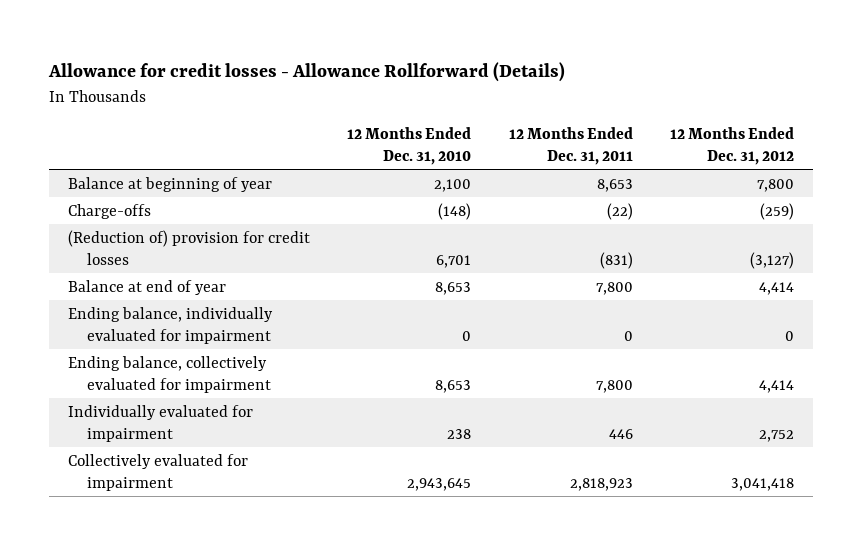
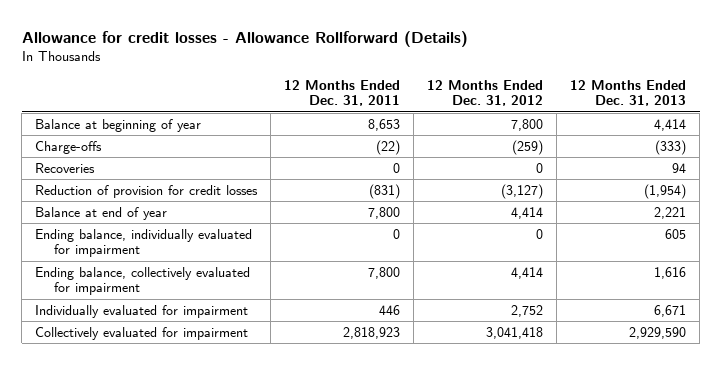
- | 12 Months Ended Dec. 31, 2010 | 12 Months Ended Dec. 31, 2011 | 12 Months Ended Dec. 31, 2012
+ | 12 Months Ended Dec. 31, 2011 | 12 Months Ended Dec. 31, 2012 | 12 Months Ended Dec. 31, 2013
- (Reduction of) provision for credit losses | 6,701 | (831) | (3,127)
+ Recoveries | 0 | 0 | 94
+ Reduction of provision for credit losses | (831) | (3,127) | (1,954)

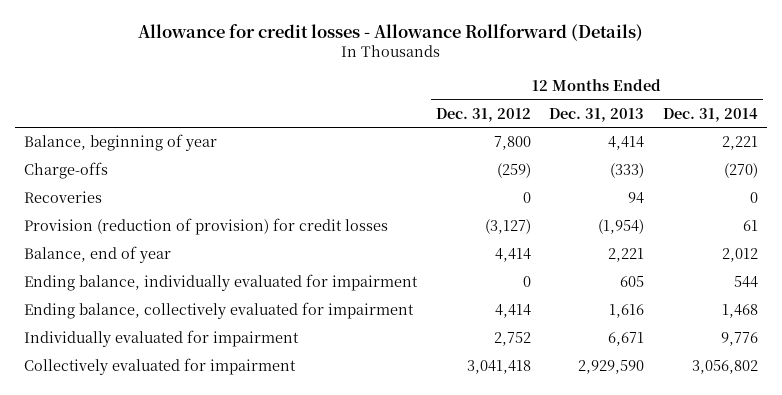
- | 12 Months Ended Dec. 31, 2011 | 12 Months Ended Dec. 31, 2012 | 12 Months Ended Dec. 31, 2013
+ | 12 Months Ended Dec. 31, 2012 | 12 Months Ended Dec. 31, 2013 | 12 Months Ended Dec. 31, 2014
- Balance at beginning of year | 8,653 | 7,800 | 4,414
+ Balance, beginning of year | 7,800 | 4,414 | 2,221
- Reduction of provision for credit losses | (831) | (3,127) | (1,954)
- Balance at end of year | 7,800 | 4,414 | 2,221
+ Provision (reduction of provision) for credit losses | (3,127) | (1,954) | 61
+ Balance, end of year | 4,414 | 2,221 | 2,012

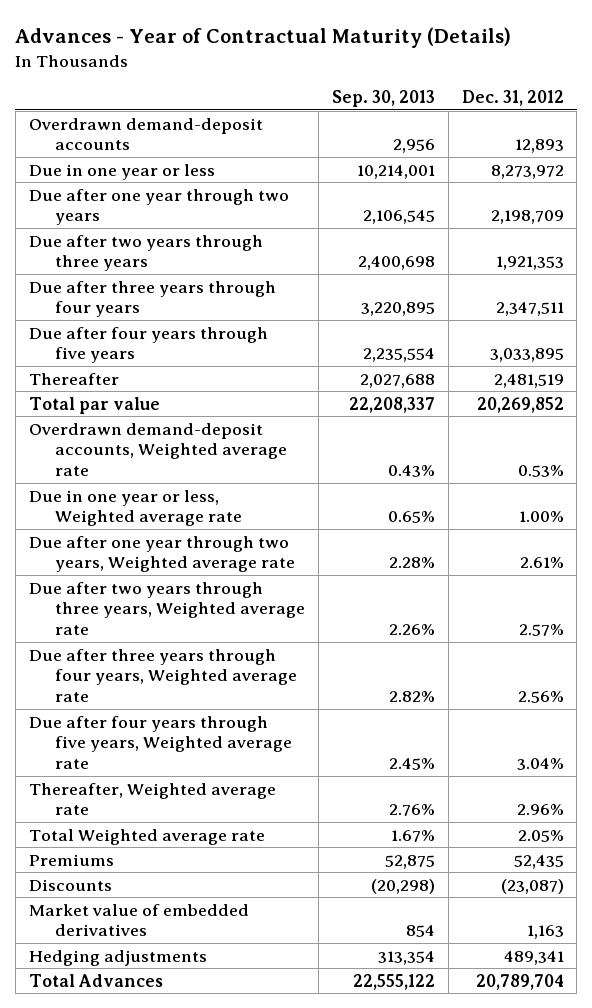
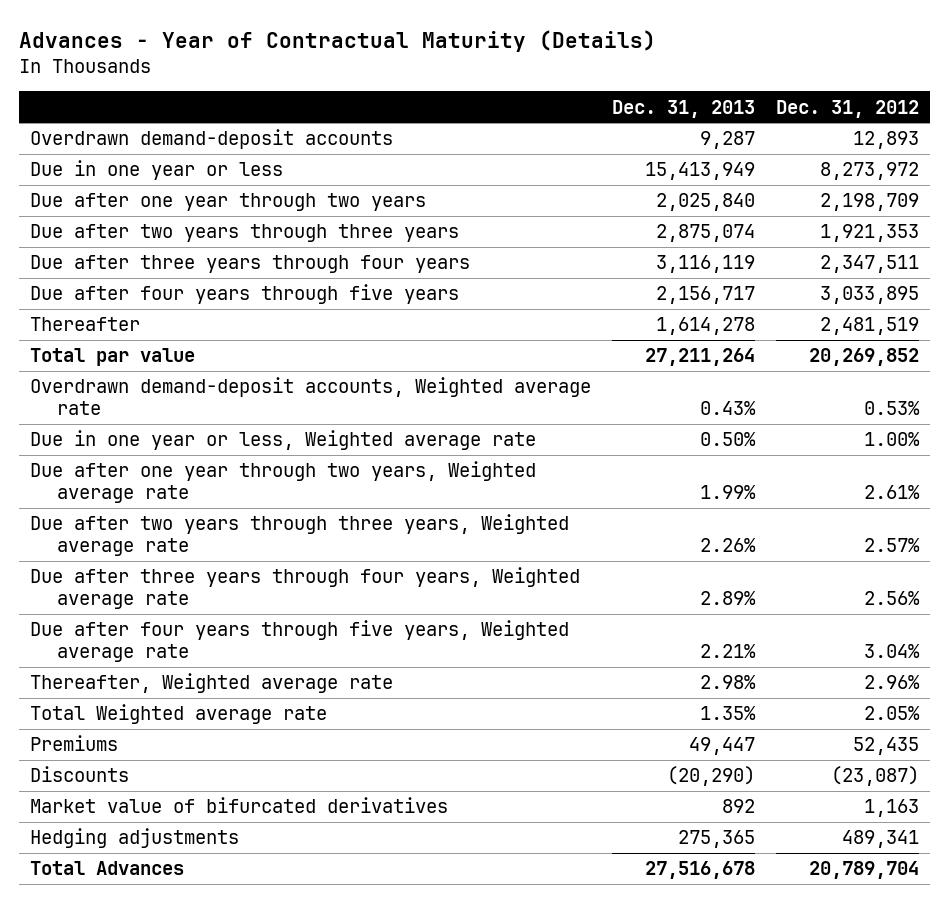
- | Sep. 30, 2013 | Dec. 31, 2012
+ | Dec. 31, 2013 | Dec. 31, 2012
- Market value of embedded derivatives | 854 | 1,163
+ Market value of bifurcated derivatives | 892 | 1,163

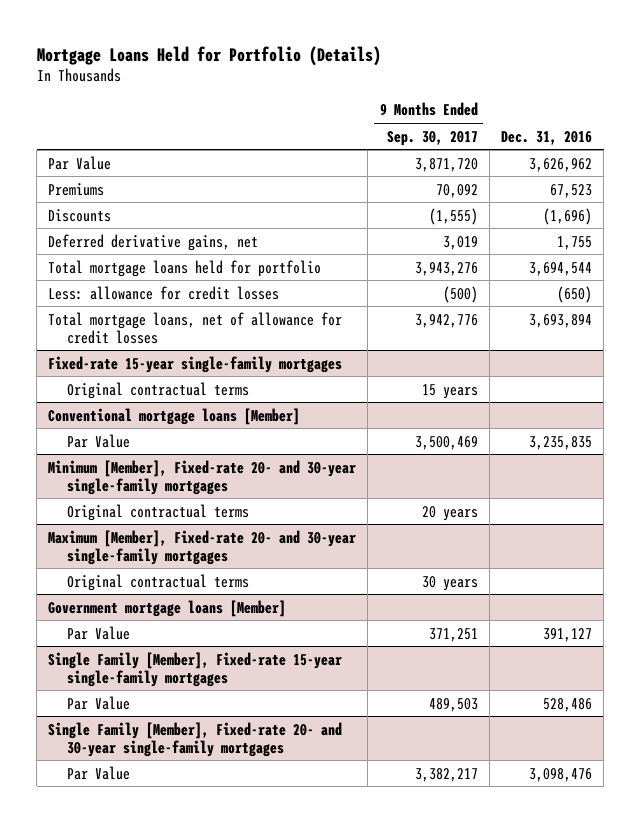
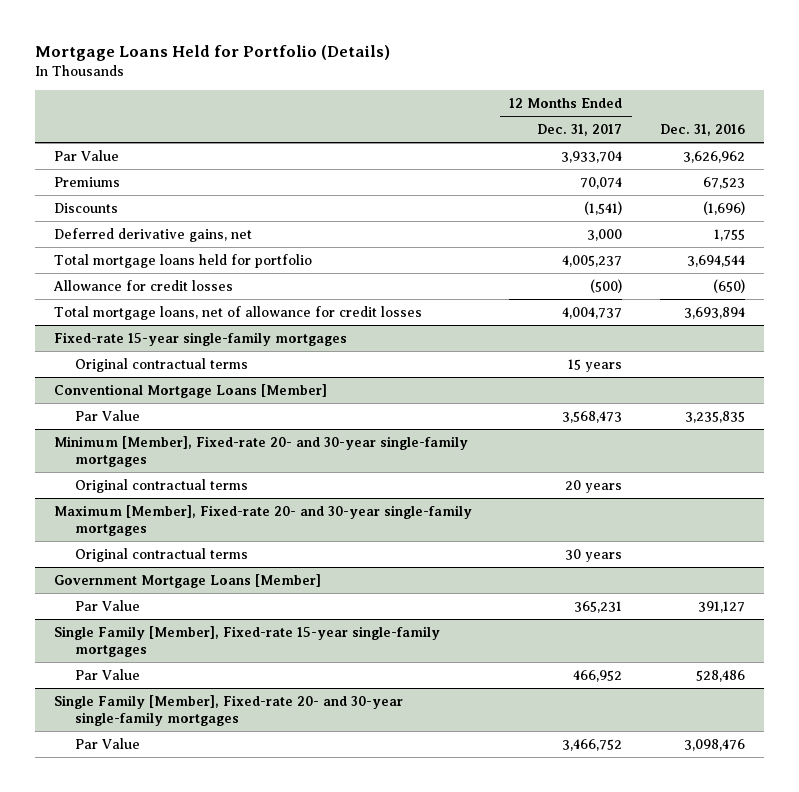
- | 9 Months Ended Sep. 30, 2017 | Dec. 31, 2016
+ | 12 Months Ended Dec. 31, 2017 | Dec. 31, 2016
- Less: allowance for credit losses | (500) | (650)
+ Allowance for credit losses | (500) | (650)
- Conventional mortgage loans [Member]
+ Conventional Mortgage Loans [Member]
- Government mortgage loans [Member]
+ Government Mortgage Loans [Member]

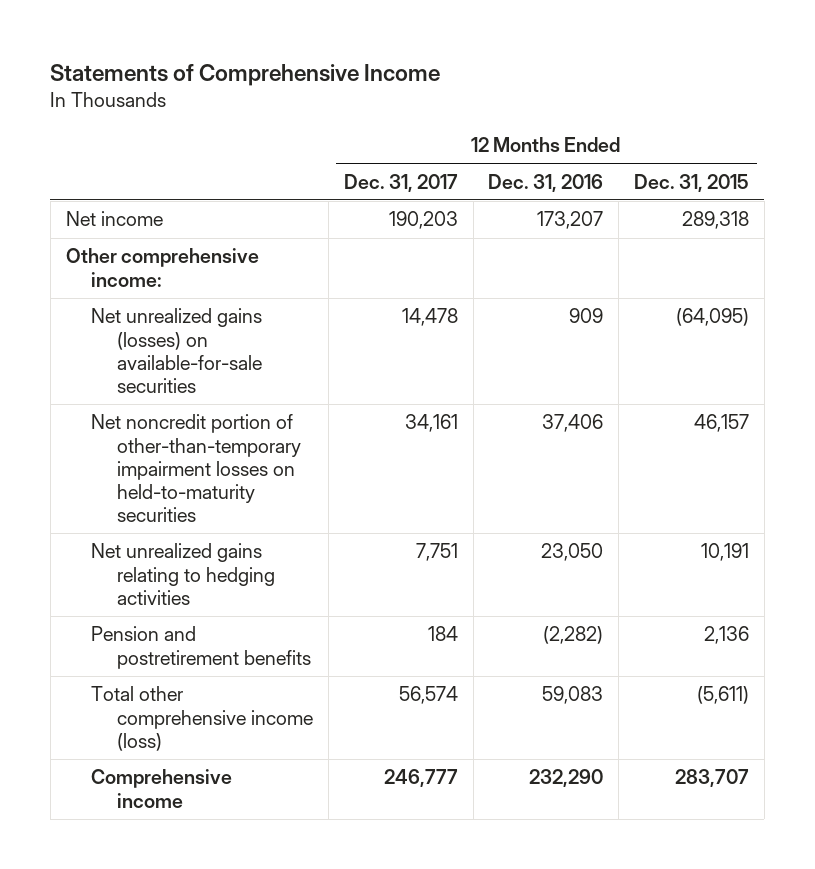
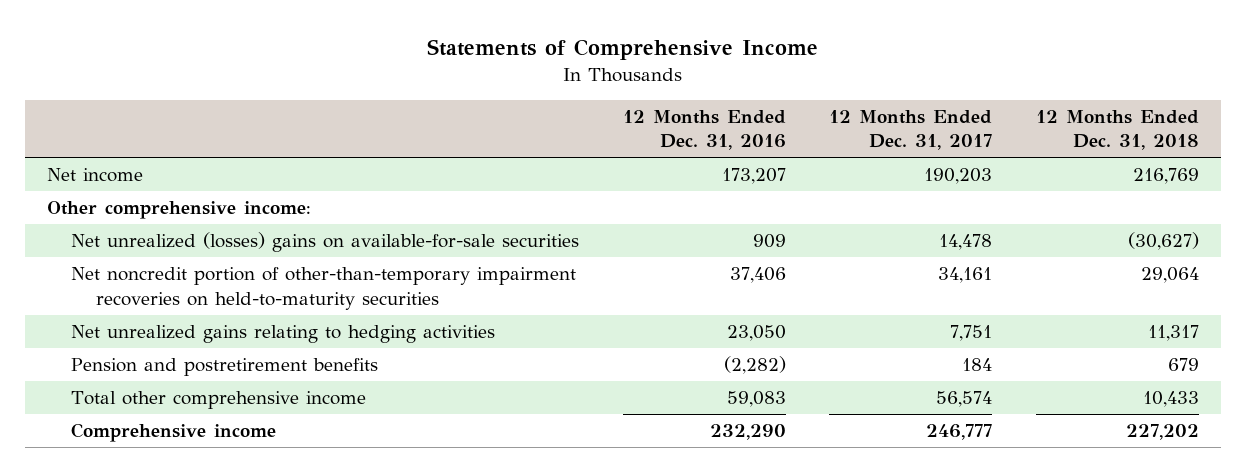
- | 12 Months Ended Dec. 31, 2017 | 12 Months Ended Dec. 31, 2016 | 12 Months Ended Dec. 31, 2015
+ | 12 Months Ended Dec. 31, 2016 | 12 Months Ended Dec. 31, 2017 | 12 Months Ended Dec. 31, 2018
- Net unrealized gains (losses) on available-for-sale securities | 14,478 | 909 | (64,095)
- Net noncredit portion of other-than-temporary impairment losses on held-to-maturity securities | 34,161 | 37,406 | 46,157
+ Net unrealized (losses) gains on available-for-sale securities | 909 | 14,478 | (30,627)
+ Net noncredit portion of other-than-temporary impairment recoveries on held-to-maturity securities | 37,406 | 34,161 | 29,064
- Total other comprehensive income (loss) | 56,574 | 59,083 | (5,611)
+ Total other comprehensive income | 59,083 | 56,574 | 10,433

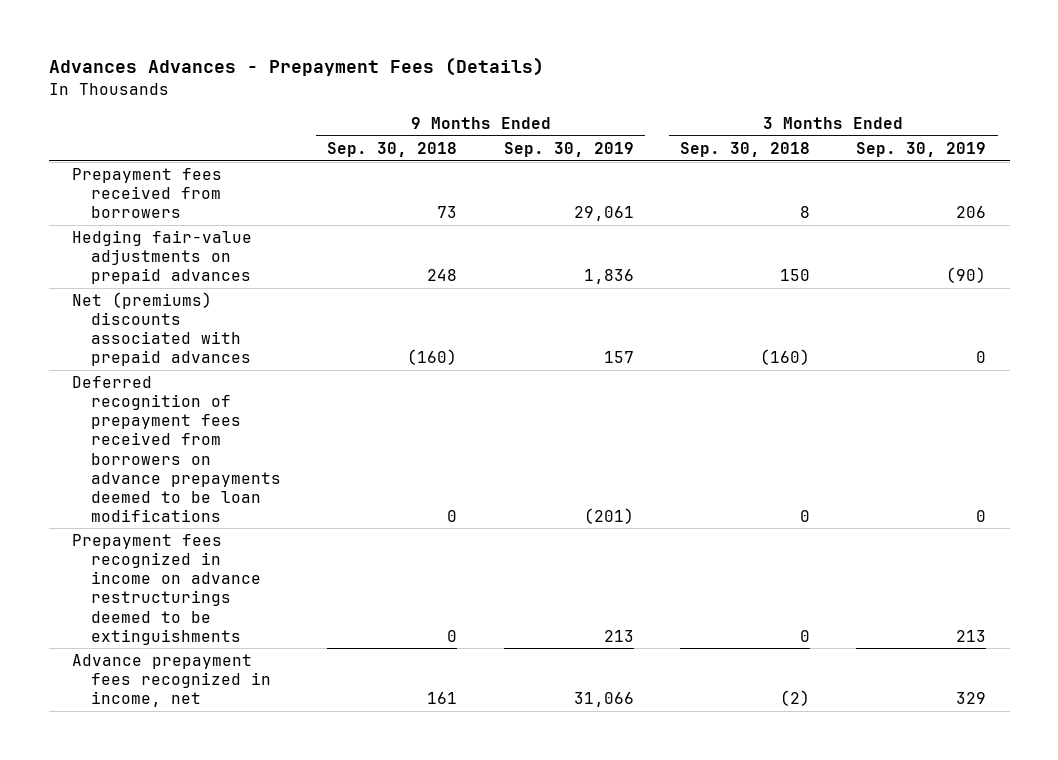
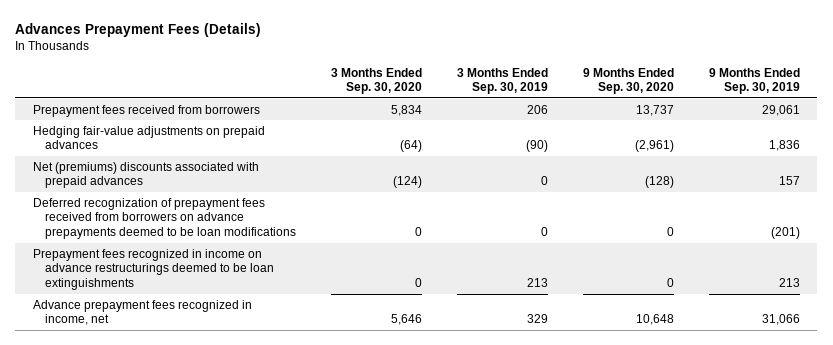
- Advances Advances - Prepayment Fees (Details)
+ Advances Prepayment Fees (Details)
- | 9 Months Ended Sep. 30, 2018 | 9 Months Ended Sep. 30, 2019 | 3 Months Ended Sep. 30, 2018 | 3 Months Ended Sep. 30, 2019
+ | 3 Months Ended Sep. 30, 2020 | 3 Months Ended Sep. 30, 2019 | 9 Months Ended Sep. 30, 2020 | 9 Months Ended Sep. 30, 2019
- Deferred recognition of prepayment fees received from borrowers on advance prepayments deemed to be loan modifications | 0 | (201) | 0 | 0
- Prepayment fees recognized in income on advance restructurings deemed to be extinguishments | 0 | 213 | 0 | 213
+ Deferred recognization of prepayment fees received from borrowers on advance prepayments deemed to be loan modifications | 0 | 0 | 0 | (201)
+ Prepayment fees recognized in income on advance restructurings deemed to be loan extinguishments | 0 | 213 | 0 | 213

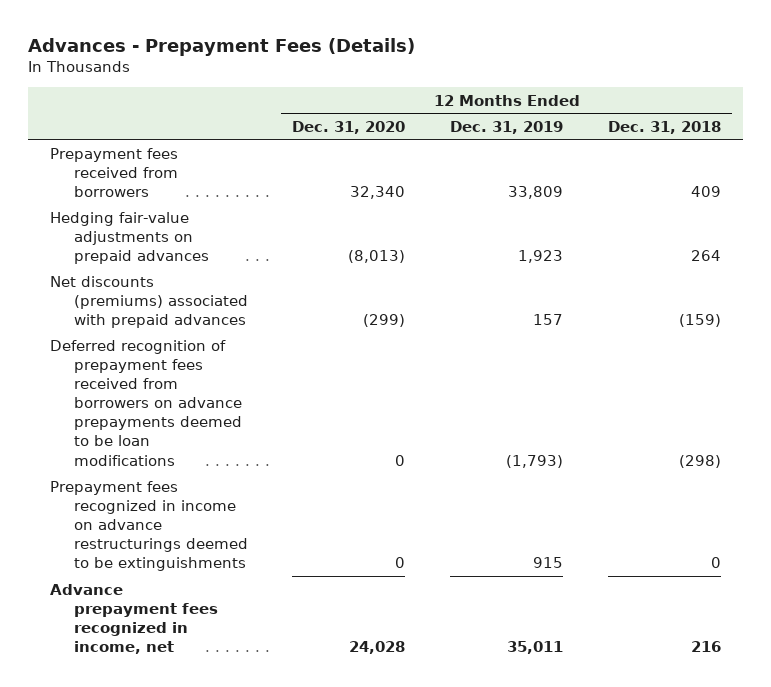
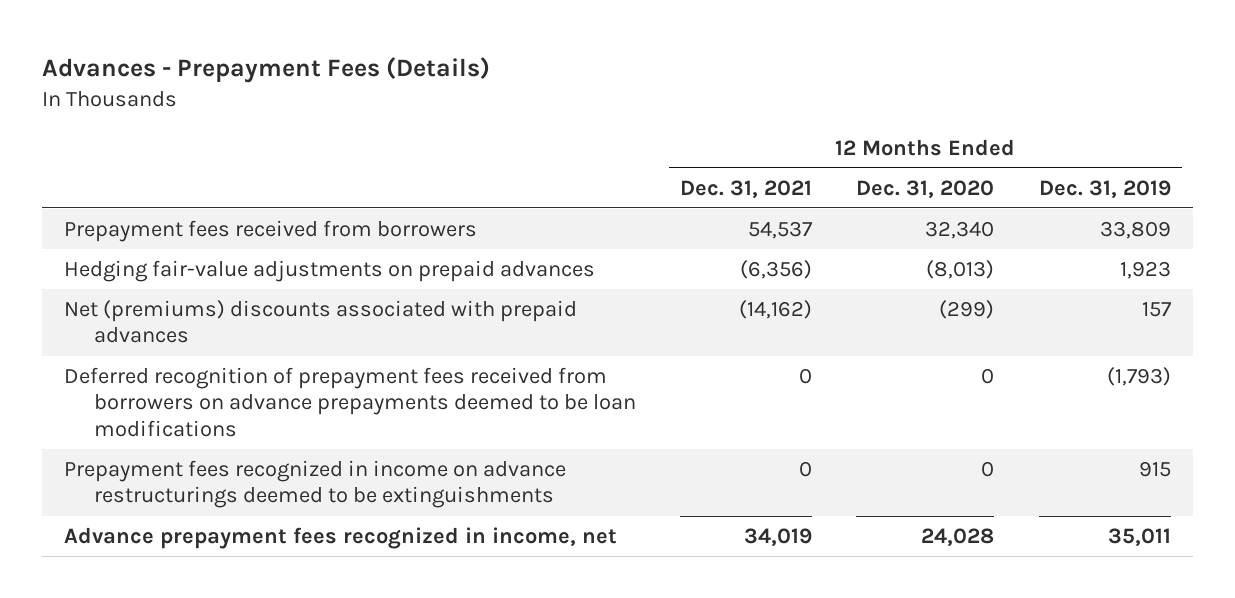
- | 12 Months Ended Dec. 31, 2020 | 12 Months Ended Dec. 31, 2019 | 12 Months Ended Dec. 31, 2018
+ | 12 Months Ended Dec. 31, 2021 | 12 Months Ended Dec. 31, 2020 | 12 Months Ended Dec. 31, 2019
- Net discounts (premiums) associated with prepaid advances | (299) | 157 | (159)
+ Net (premiums) discounts associated with prepaid advances | (14,162) | (299) | 157

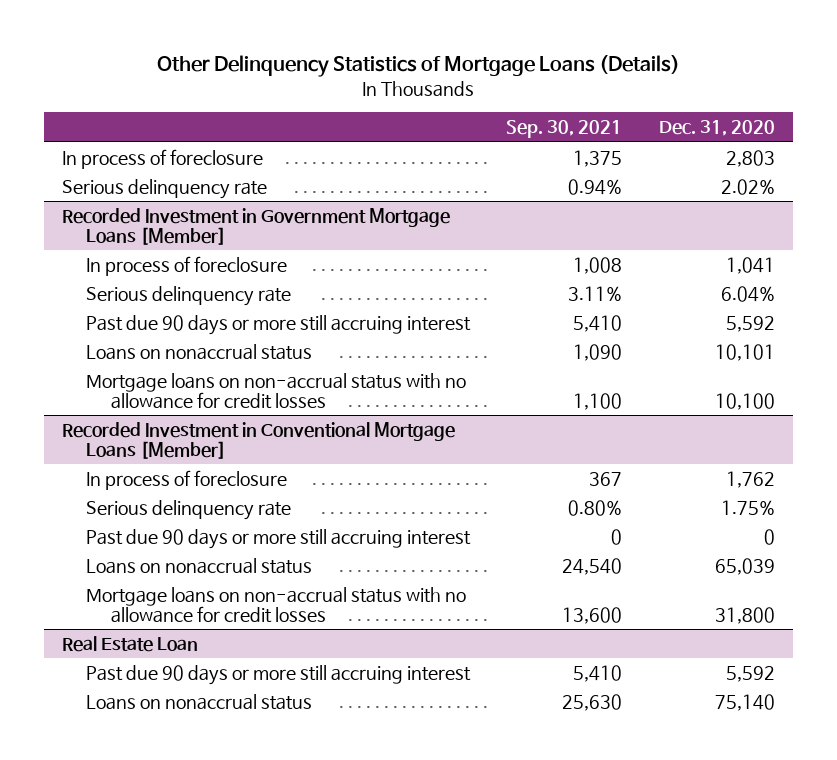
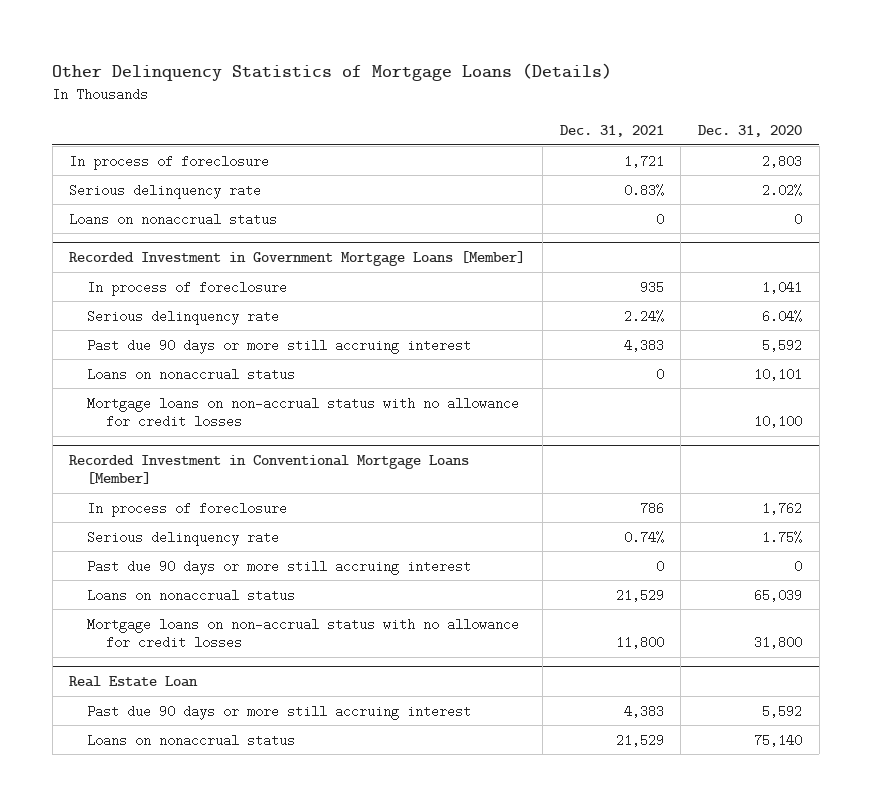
- | Sep. 30, 2021 | Dec. 31, 2020
+ | Dec. 31, 2021 | Dec. 31, 2020
+ Loans on nonaccrual status | 0 | 0

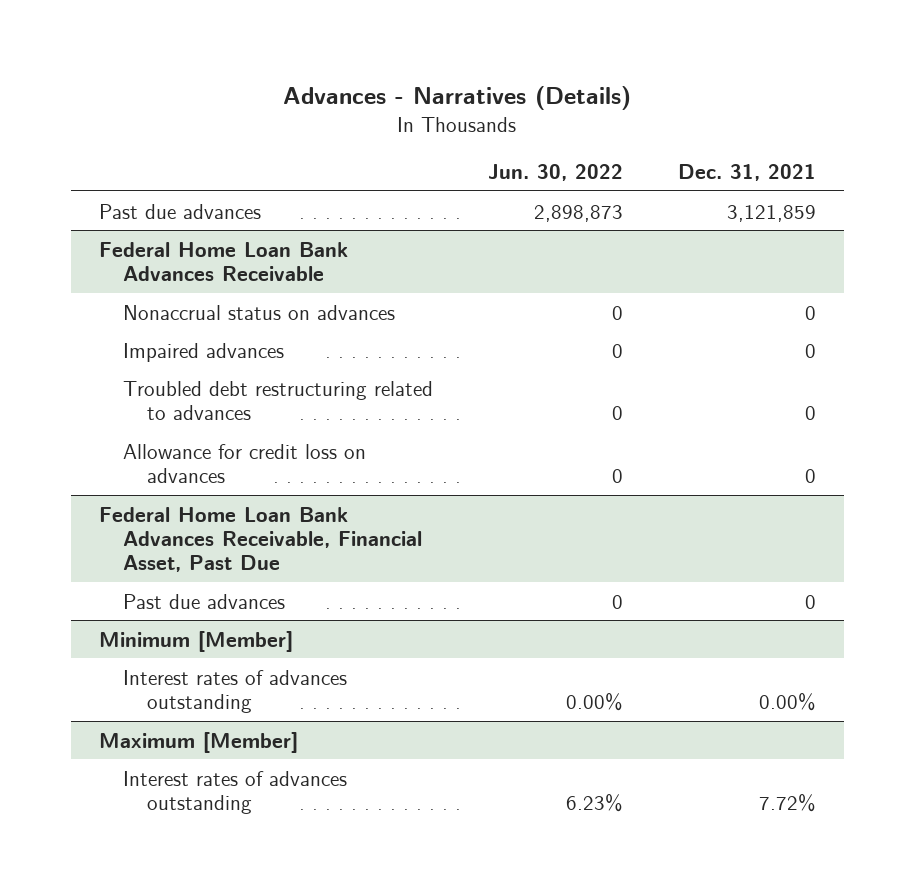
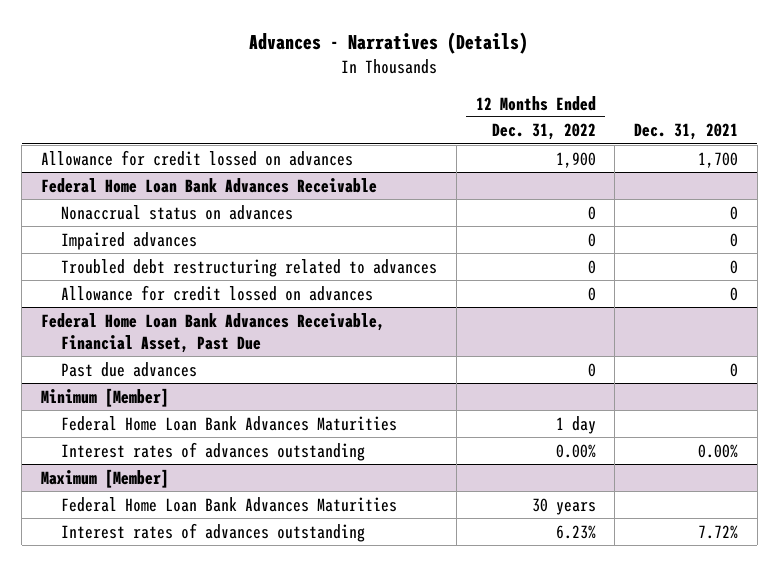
- | Jun. 30, 2022 | Dec. 31, 2021
+ | 12 Months Ended Dec. 31, 2022 | Dec. 31, 2021
- Past due advances | 2,898,873 | 3,121,859
+ Allowance for credit lossed on advances | 1,900 | 1,700
@ Federal Home Loan Bank Advances Receivable
- Allowance for credit loss on advances | 0 | 0
+ Allowance for credit lossed on advances | 0 | 0
@ Minimum [Member]
+ Federal Home Loan Bank Advances Maturities | 1 day |
@ Maximum [Member]
+ Federal Home Loan Bank Advances Maturities | 30 years |

